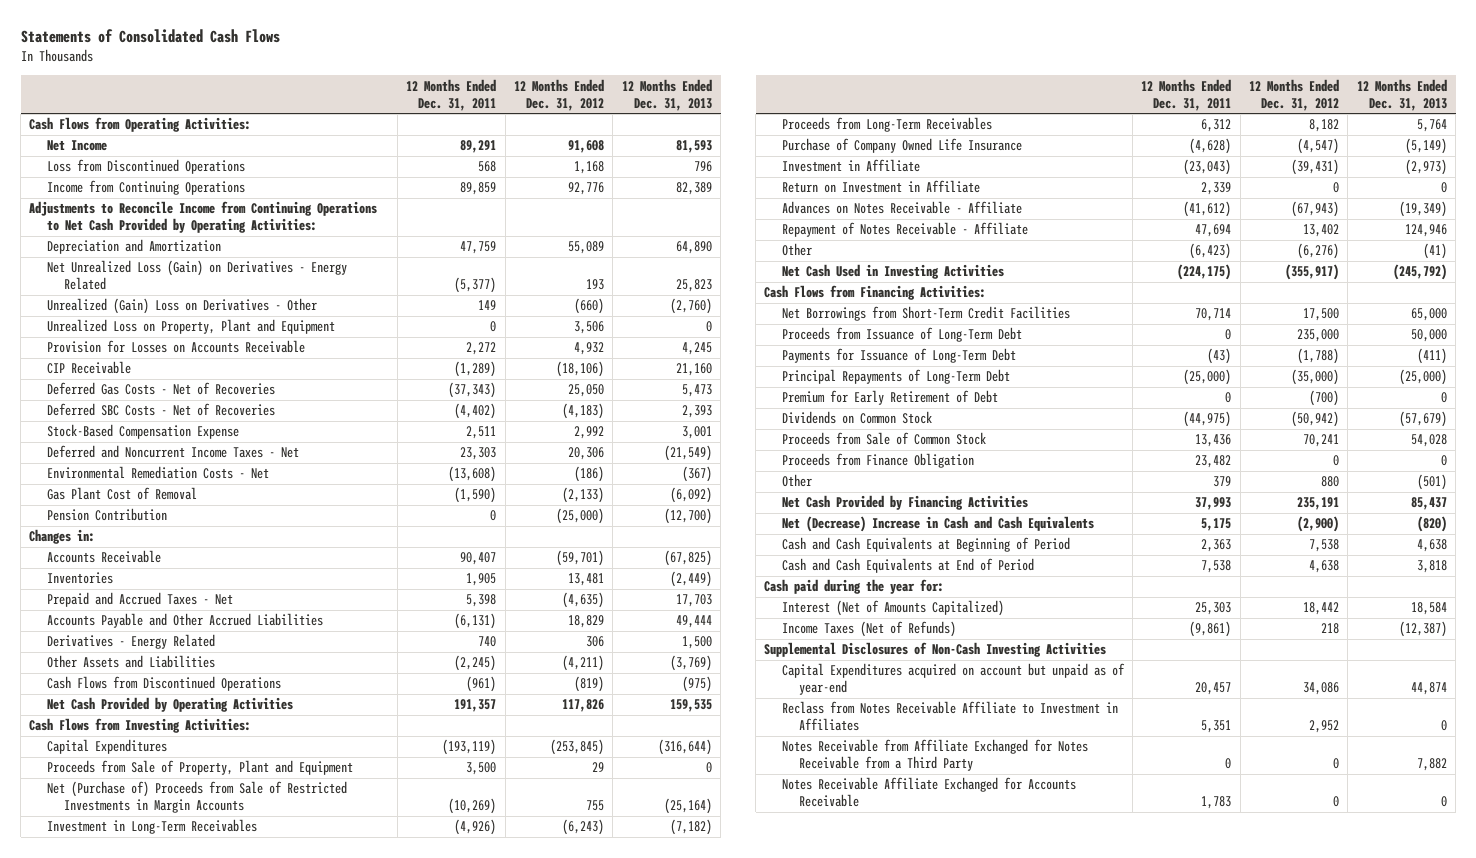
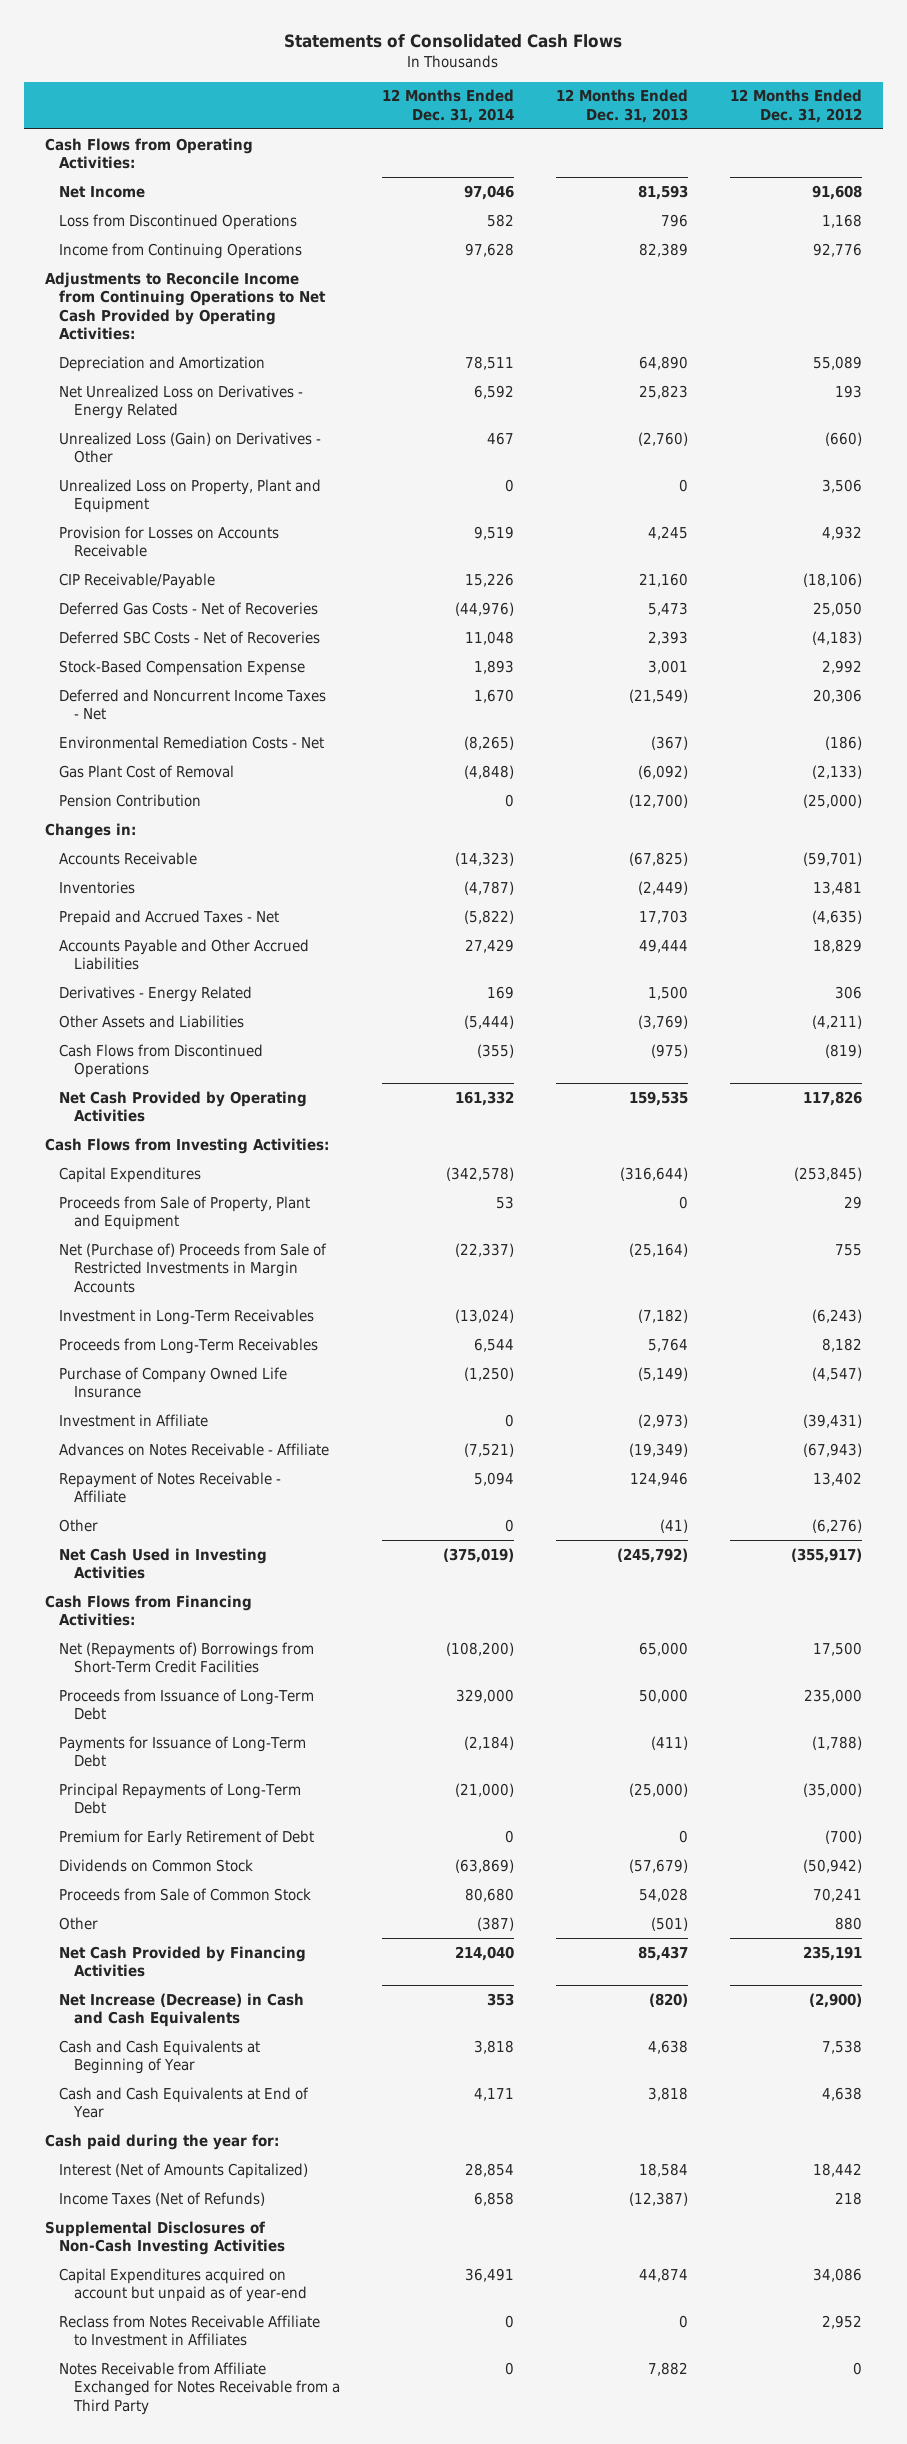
- | 12 Months Ended Dec. 31, 2011 | 12 Months Ended Dec. 31, 2012 | 12 Months Ended Dec. 31, 2013
+ | 12 Months Ended Dec. 31, 2014 | 12 Months Ended Dec. 31, 2013 | 12 Months Ended Dec. 31, 2012
- Net Unrealized Loss (Gain) on Derivatives - Energy Related | (5,377) | 193 | 25,823
- Unrealized (Gain) Loss on Derivatives - Other | 149 | (660) | (2,760)
+ Net Unrealized Loss on Derivatives - Energy Related | 6,592 | 25,823 | 193
+ Unrealized Loss (Gain) on Derivatives - Other | 467 | (2,760) | (660)
- CIP Receivable | (1,289) | (18,106) | 21,160
+ CIP Receivable/Payable | 15,226 | 21,160 | (18,106)
- Return on Investment in Affiliate | 2,339 | 0 | 0
- Net Borrowings from Short-Term Credit Facilities | 70,714 | 17,500 | 65,000
+ Net (Repayments of) Borrowings from Short-Term Credit Facilities | (108,200) | 65,000 | 17,500
- Proceeds from Finance Obligation | 23,482 | 0 | 0
- Net (Decrease) Increase in Cash and Cash Equivalents | 5,175 | (2,900) | (820)
- Cash and Cash Equivalents at Beginning of Period | 2,363 | 7,538 | 4,638
- Cash and Cash Equivalents at End of Period | 7,538 | 4,638 | 3,818
+ Net Increase (Decrease) in Cash and Cash Equivalents | 353 | (820) | (2,900)
+ Cash and Cash Equivalents at Beginning of Year | 3,818 | 4,638 | 7,538
+ Cash and Cash Equivalents at End of Year | 4,171 | 3,818 | 4,638
- Notes Receivable Affiliate Exchanged for Accounts Receivable | 1,783 | 0 | 0

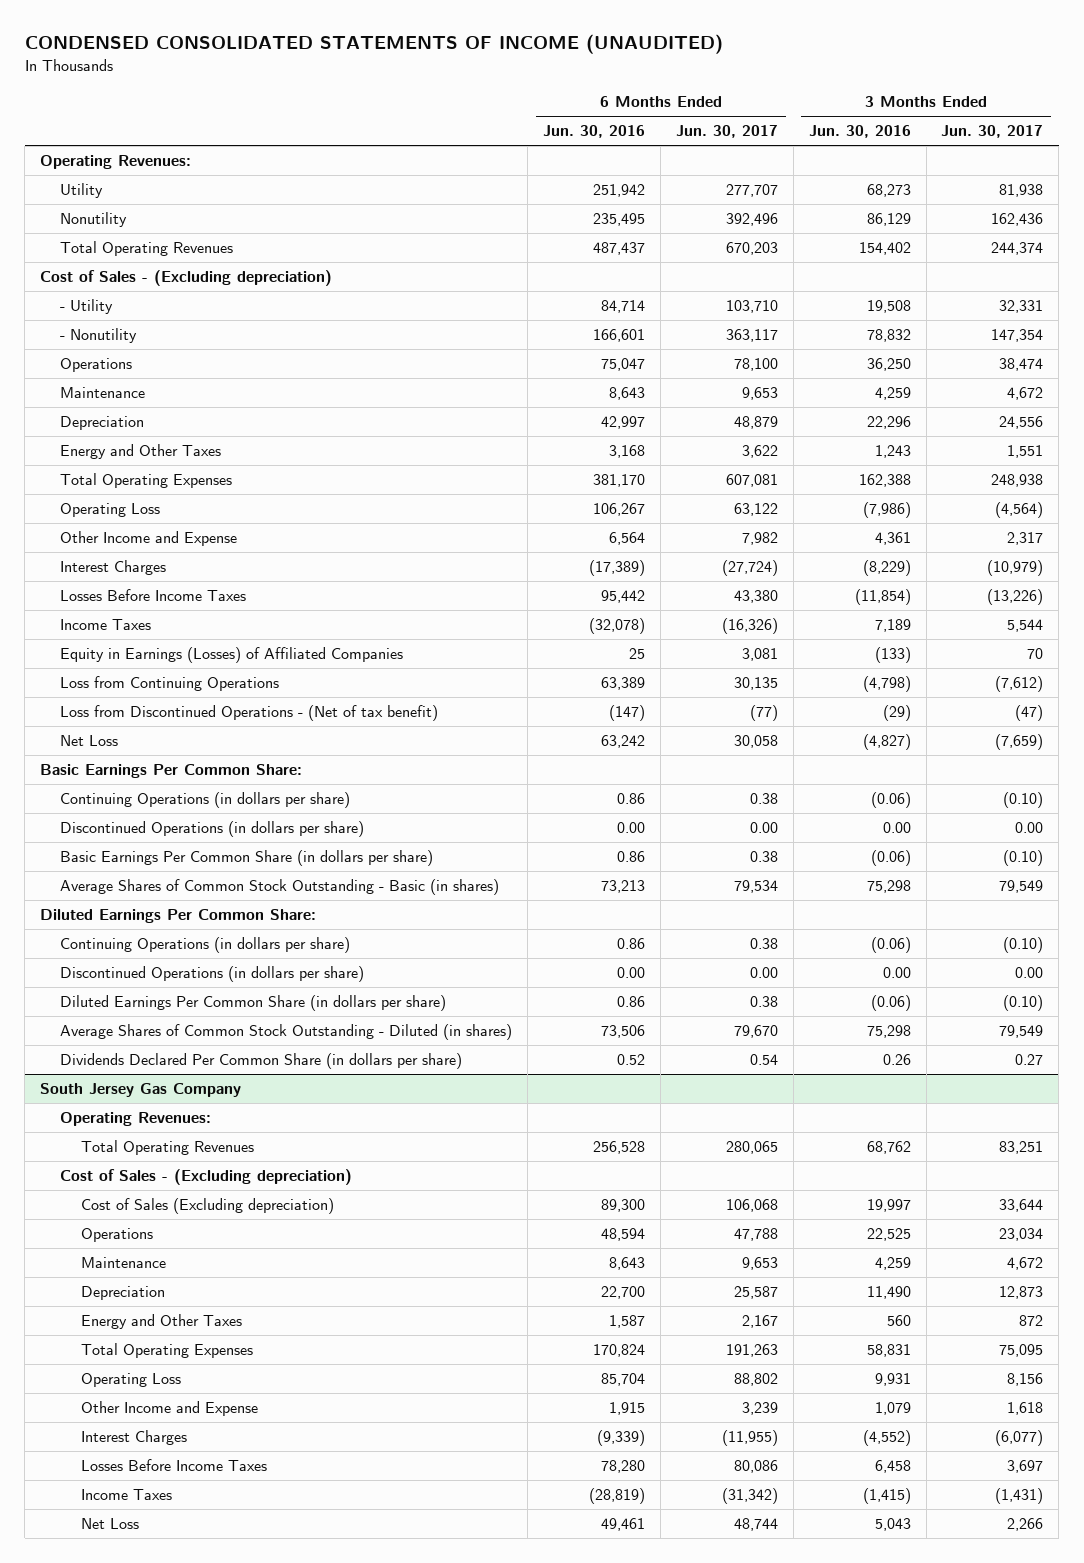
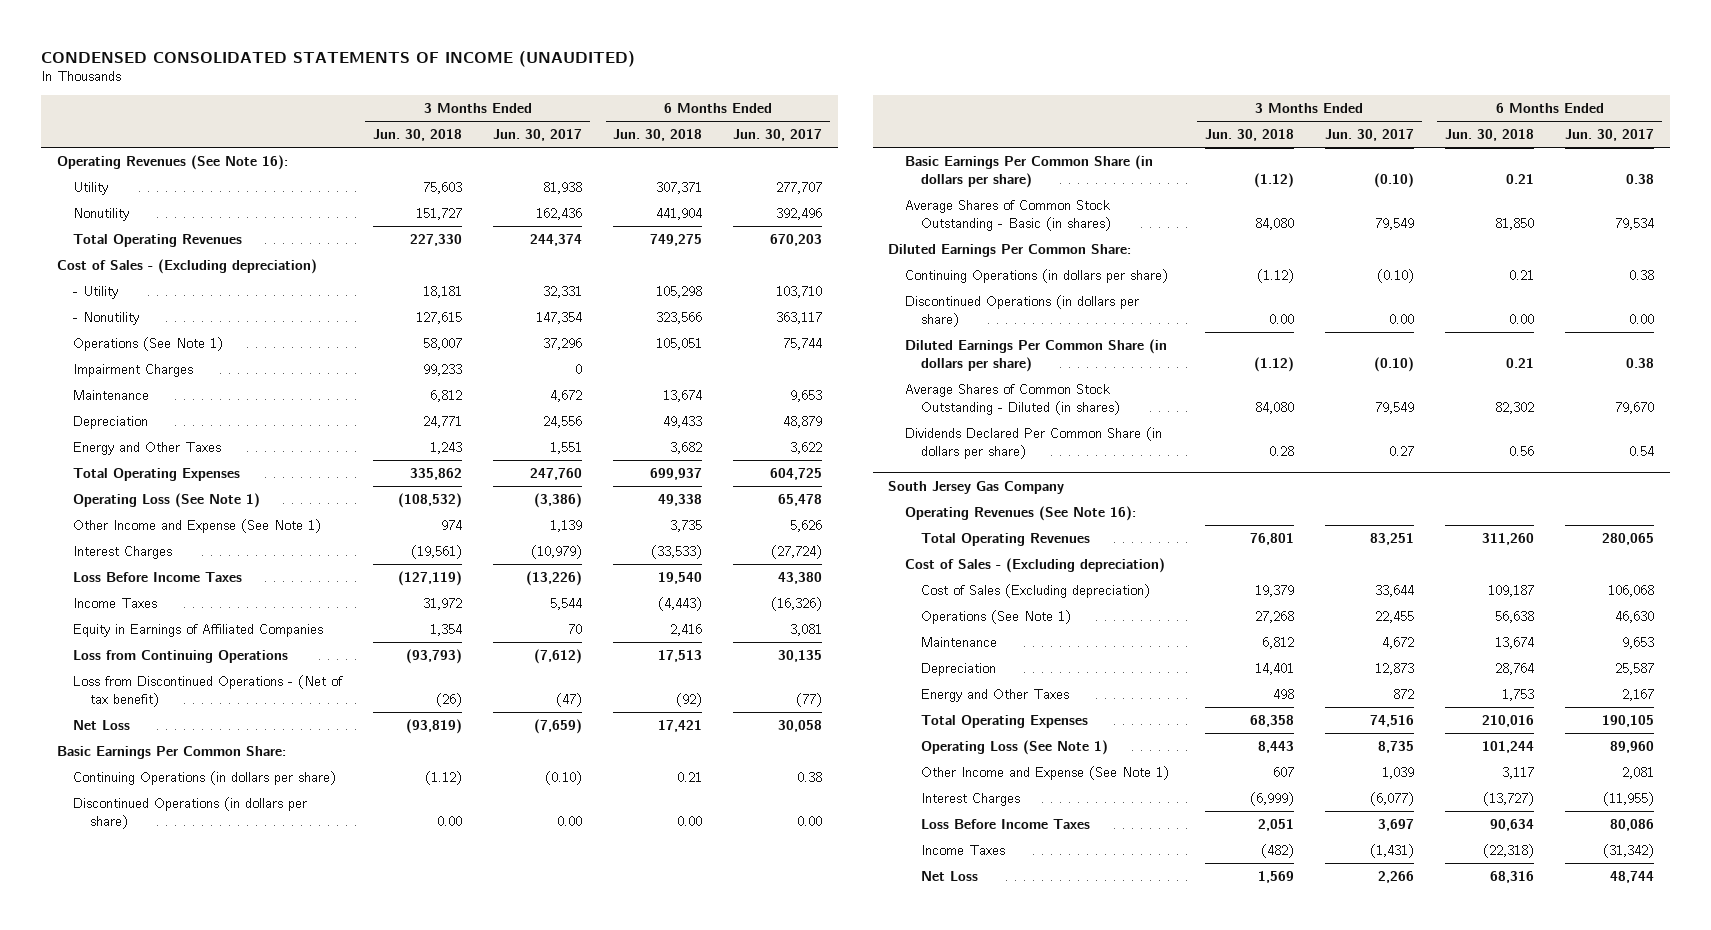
- | 6 Months Ended Jun. 30, 2016 | 6 Months Ended Jun. 30, 2017 | 3 Months Ended Jun. 30, 2016 | 3 Months Ended Jun. 30, 2017
+ | 3 Months Ended Jun. 30, 2018 | 3 Months Ended Jun. 30, 2017 | 6 Months Ended Jun. 30, 2018 | 6 Months Ended Jun. 30, 2017
- Operating Revenues:
+ Operating Revenues (See Note 16):
- Operations | 75,047 | 78,100 | 36,250 | 38,474
+ Operations (See Note 1) | 58,007 | 37,296 | 105,051 | 75,744
+ Impairment Charges | 99,233 | 0 | |
- Total Operating Expenses | 381,170 | 607,081 | 162,388 | 248,938
- Operating Loss | 106,267 | 63,122 | (7,986) | (4,564)
- Other Income and Expense | 6,564 | 7,982 | 4,361 | 2,317
+ Total Operating Expenses | 335,862 | 247,760 | 699,937 | 604,725
+ Operating Loss (See Note 1) | (108,532) | (3,386) | 49,338 | 65,478
+ Other Income and Expense (See Note 1) | 974 | 1,139 | 3,735 | 5,626
- Losses Before Income Taxes | 95,442 | 43,380 | (11,854) | (13,226)
+ Loss Before Income Taxes | (127,119) | (13,226) | 19,540 | 43,380
- Equity in Earnings (Losses) of Affiliated Companies | 25 | 3,081 | (133) | 70
+ Equity in Earnings of Affiliated Companies | 1,354 | 70 | 2,416 | 3,081
@ South Jersey Gas Company
- Operating Revenues:
+ Operating Revenues (See Note 16):
- Operations | 48,594 | 47,788 | 22,525 | 23,034
+ Operations (See Note 1) | 27,268 | 22,455 | 56,638 | 46,630
- Total Operating Expenses | 170,824 | 191,263 | 58,831 | 75,095
- Operating Loss | 85,704 | 88,802 | 9,931 | 8,156
- Other Income and Expense | 1,915 | 3,239 | 1,079 | 1,618
+ Total Operating Expenses | 68,358 | 74,516 | 210,016 | 190,105
+ Operating Loss (See Note 1) | 8,443 | 8,735 | 101,244 | 89,960
+ Other Income and Expense (See Note 1) | 607 | 1,039 | 3,117 | 2,081
- Losses Before Income Taxes | 78,280 | 80,086 | 6,458 | 3,697
+ Loss Before Income Taxes | 2,051 | 3,697 | 90,634 | 80,086

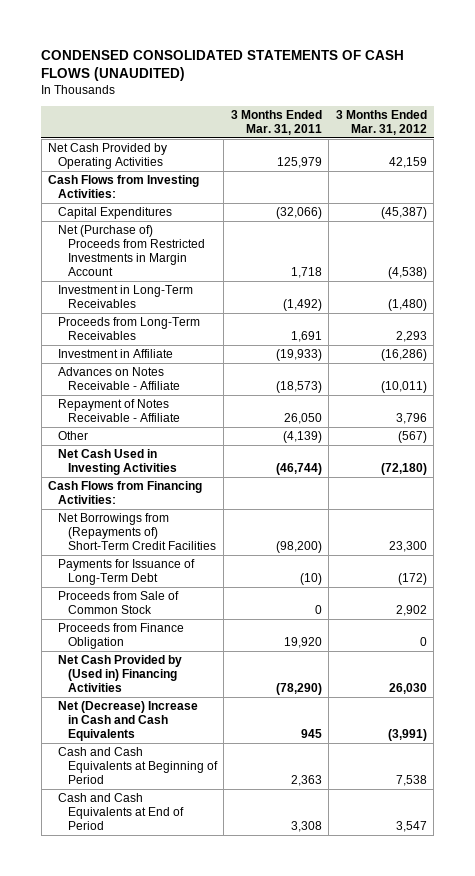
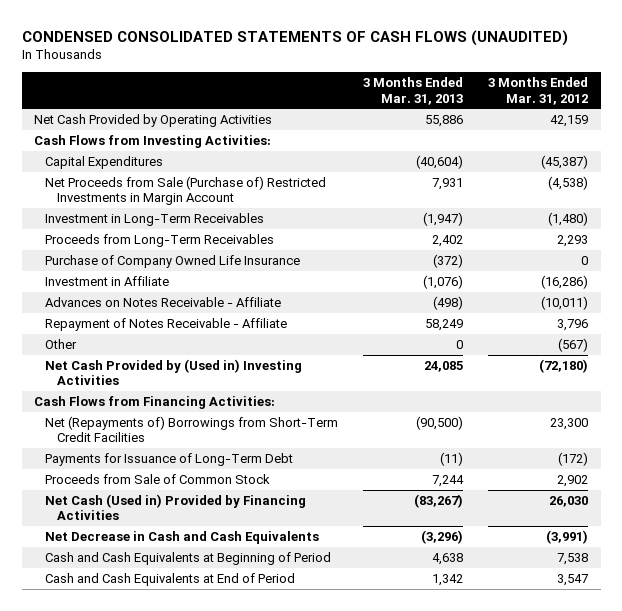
- | 3 Months Ended Mar. 31, 2011 | 3 Months Ended Mar. 31, 2012
+ | 3 Months Ended Mar. 31, 2013 | 3 Months Ended Mar. 31, 2012
- Net (Purchase of) Proceeds from Restricted Investments in Margin Account | 1,718 | (4,538)
+ Net Proceeds from Sale (Purchase of) Restricted Investments in Margin Account | 7,931 | (4,538)
+ Purchase of Company Owned Life Insurance | (372) | 0
- Net Cash Used in Investing Activities | (46,744) | (72,180)
+ Net Cash Provided by (Used in) Investing Activities | 24,085 | (72,180)
- Net Borrowings from (Repayments of) Short-Term Credit Facilities | (98,200) | 23,300
+ Net (Repayments of) Borrowings from Short-Term Credit Facilities | (90,500) | 23,300
- Proceeds from Finance Obligation | 19,920 | 0
- Net Cash Provided by (Used in) Financing Activities | (78,290) | 26,030
- Net (Decrease) Increase in Cash and Cash Equivalents | 945 | (3,991)
+ Net Cash (Used in) Provided by Financing Activities | (83,267) | 26,030
+ Net Decrease in Cash and Cash Equivalents | (3,296) | (3,991)

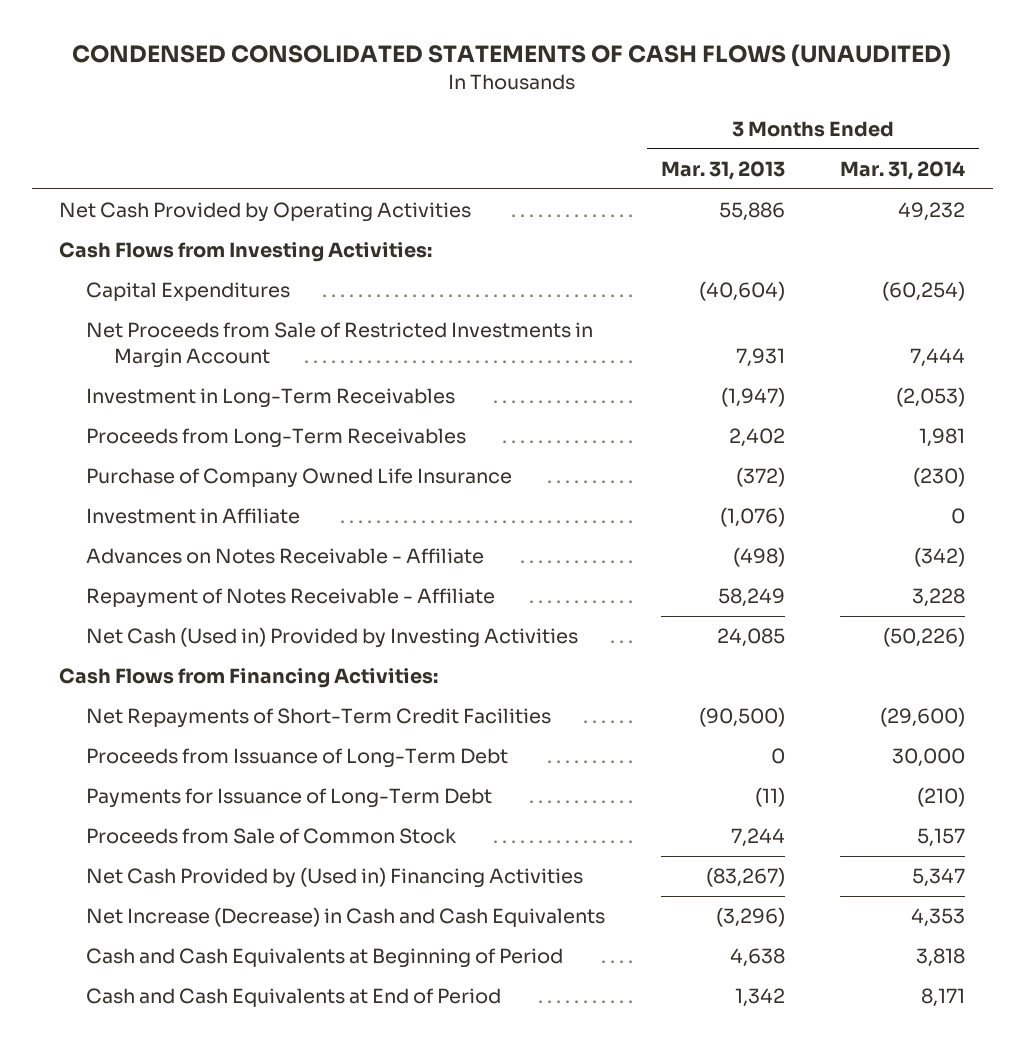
- | 3 Months Ended Mar. 31, 2013 | 3 Months Ended Mar. 31, 2012
+ | 3 Months Ended Mar. 31, 2013 | 3 Months Ended Mar. 31, 2014
- Net Proceeds from Sale (Purchase of) Restricted Investments in Margin Account | 7,931 | (4,538)
+ Net Proceeds from Sale of Restricted Investments in Margin Account | 7,931 | 7,444
- Other | 0 | (567)
- Net Cash Provided by (Used in) Investing Activities | 24,085 | (72,180)
+ Net Cash (Used in) Provided by Investing Activities | 24,085 | (50,226)
- Net (Repayments of) Borrowings from Short-Term Credit Facilities | (90,500) | 23,300
+ Net Repayments of Short-Term Credit Facilities | (90,500) | (29,600)
+ Proceeds from Issuance of Long-Term Debt | 0 | 30,000
- Net Cash (Used in) Provided by Financing Activities | (83,267) | 26,030
- Net Decrease in Cash and Cash Equivalents | (3,296) | (3,991)
+ Net Cash Provided by (Used in) Financing Activities | (83,267) | 5,347
+ Net Increase (Decrease) in Cash and Cash Equivalents | (3,296) | 4,353

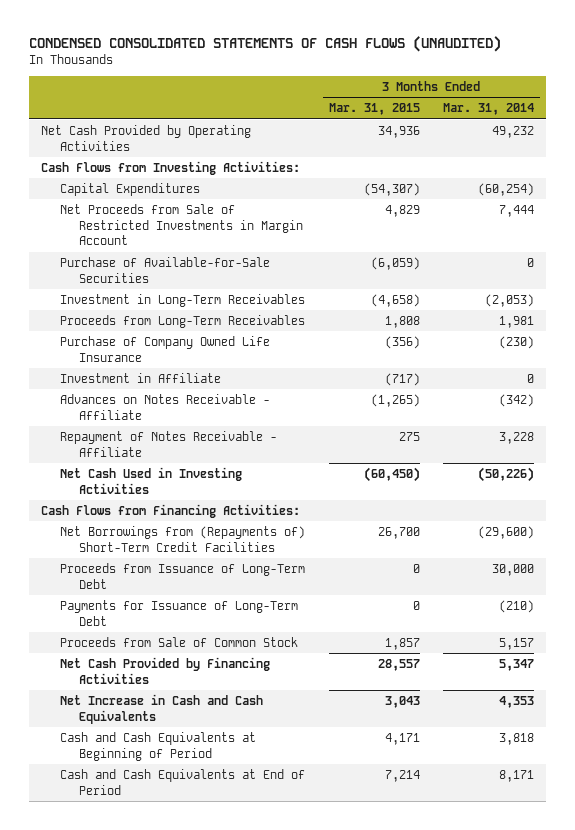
- | 3 Months Ended Mar. 31, 2013 | 3 Months Ended Mar. 31, 2014
+ | 3 Months Ended Mar. 31, 2015 | 3 Months Ended Mar. 31, 2014
+ Purchase of Available-for-Sale Securities | (6,059) | 0
- Net Cash (Used in) Provided by Investing Activities | 24,085 | (50,226)
+ Net Cash Used in Investing Activities | (60,450) | (50,226)
- Net Repayments of Short-Term Credit Facilities | (90,500) | (29,600)
+ Net Borrowings from (Repayments of) Short-Term Credit Facilities | 26,700 | (29,600)
- Net Cash Provided by (Used in) Financing Activities | (83,267) | 5,347
- Net Increase (Decrease) in Cash and Cash Equivalents | (3,296) | 4,353
+ Net Cash Provided by Financing Activities | 28,557 | 5,347
+ Net Increase in Cash and Cash Equivalents | 3,043 | 4,353

